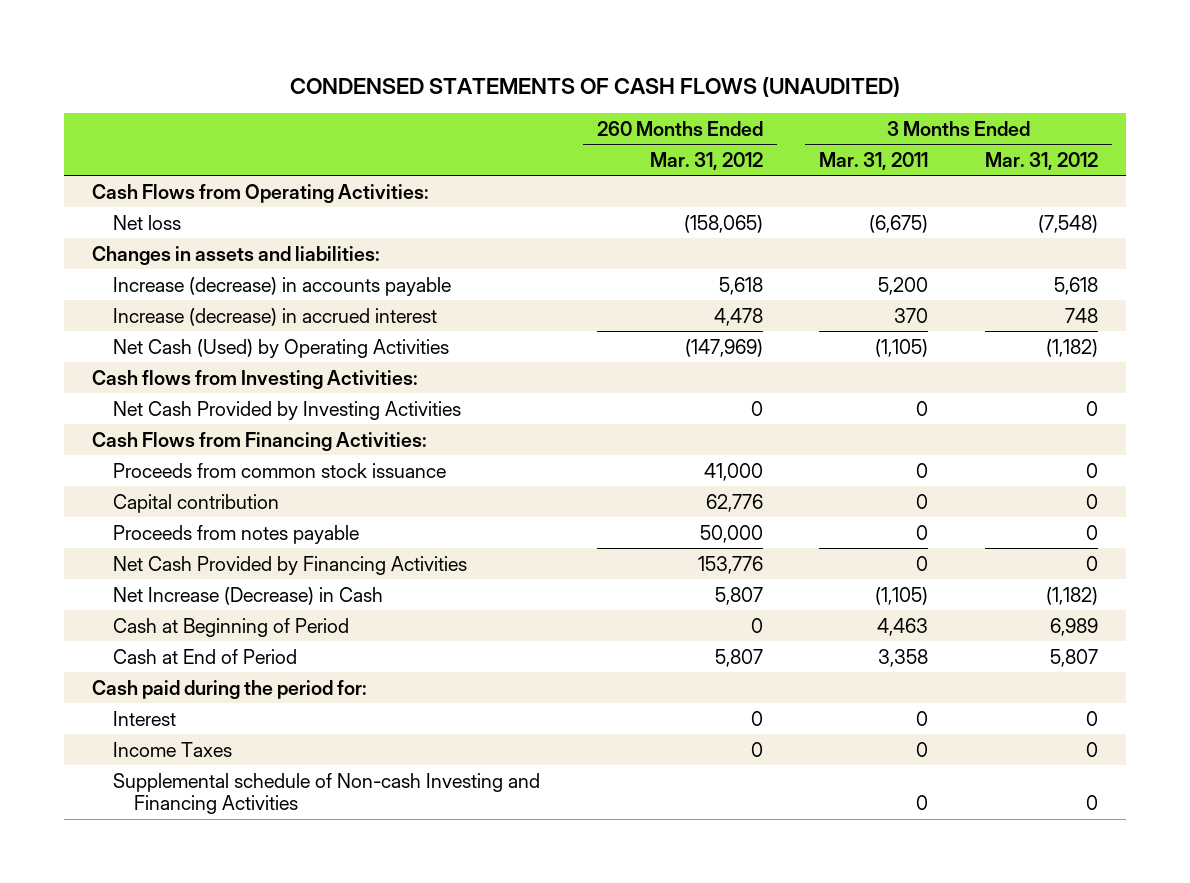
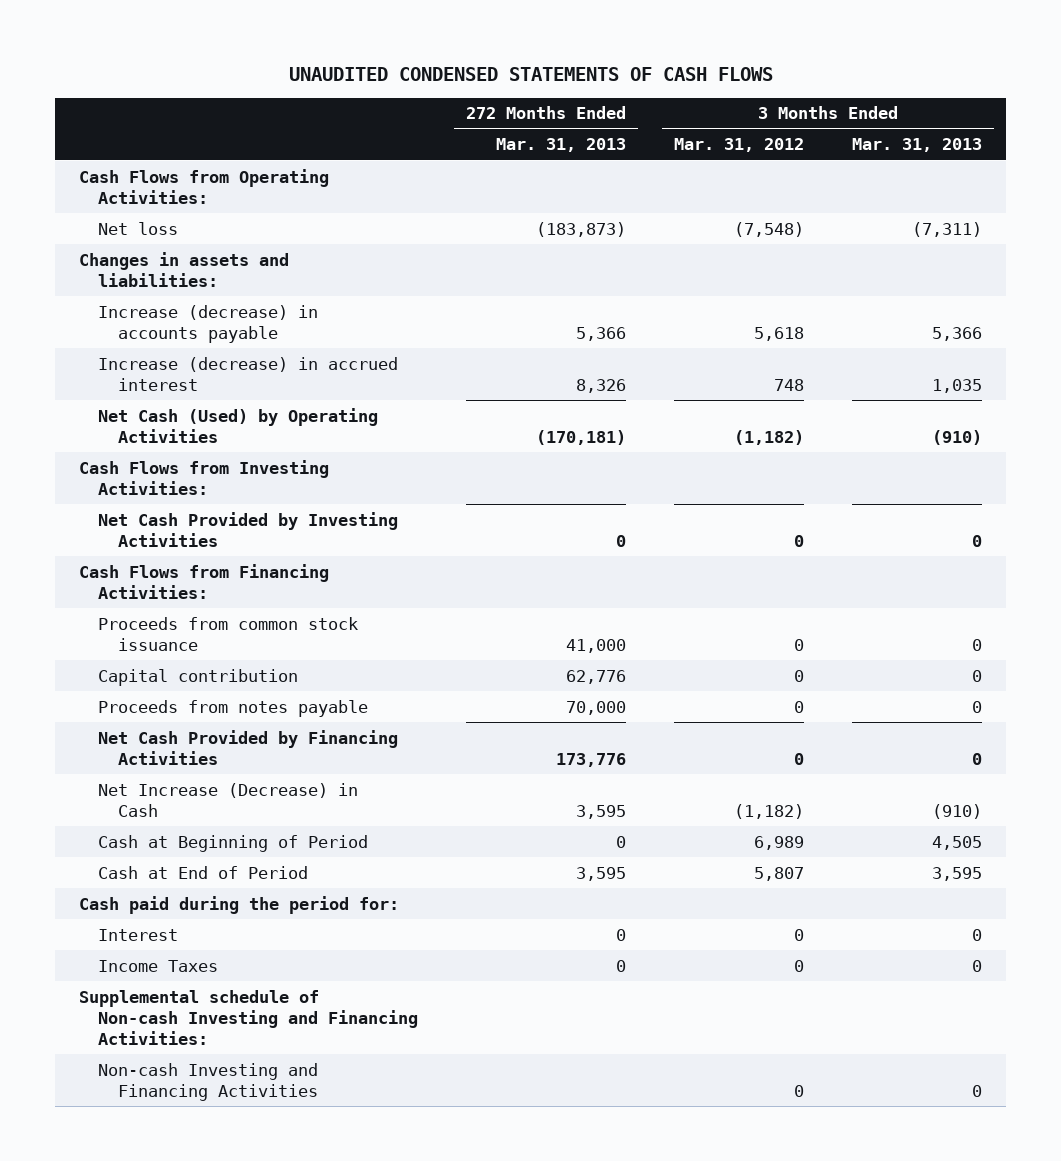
- CONDENSED STATEMENTS OF CASH FLOWS (UNAUDITED)
+ UNAUDITED CONDENSED STATEMENTS OF CASH FLOWS
- | 260 Months Ended Mar. 31, 2012 | 3 Months Ended Mar. 31, 2011 | 3 Months Ended Mar. 31, 2012
+ | 272 Months Ended Mar. 31, 2013 | 3 Months Ended Mar. 31, 2012 | 3 Months Ended Mar. 31, 2013
- Cash flows from Investing Activities:
+ Cash Flows from Investing Activities:
- Supplemental schedule of Non-cash Investing and Financing Activities | | 0 | 0
+ Supplemental schedule of Non-cash Investing and Financing Activities:
+ Non-cash Investing and Financing Activities | | 0 | 0

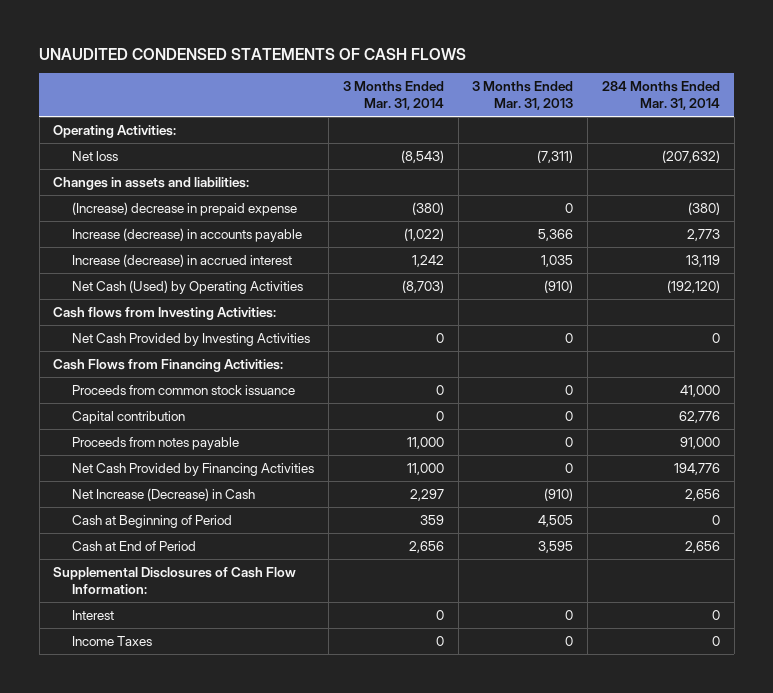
- | 272 Months Ended Mar. 31, 2013 | 3 Months Ended Mar. 31, 2012 | 3 Months Ended Mar. 31, 2013
+ | 3 Months Ended Mar. 31, 2014 | 3 Months Ended Mar. 31, 2013 | 284 Months Ended Mar. 31, 2014
- Cash Flows from Operating Activities:
+ Operating Activities:
+ (Increase) decrease in prepaid expense | (380) | 0 | (380)
- Cash Flows from Investing Activities:
+ Cash flows from Investing Activities:
- Cash paid during the period for:
+ Supplemental Disclosures of Cash Flow Information:
- Supplemental schedule of Non-cash Investing and Financing Activities:
- Non-cash Investing and Financing Activities | | 0 | 0

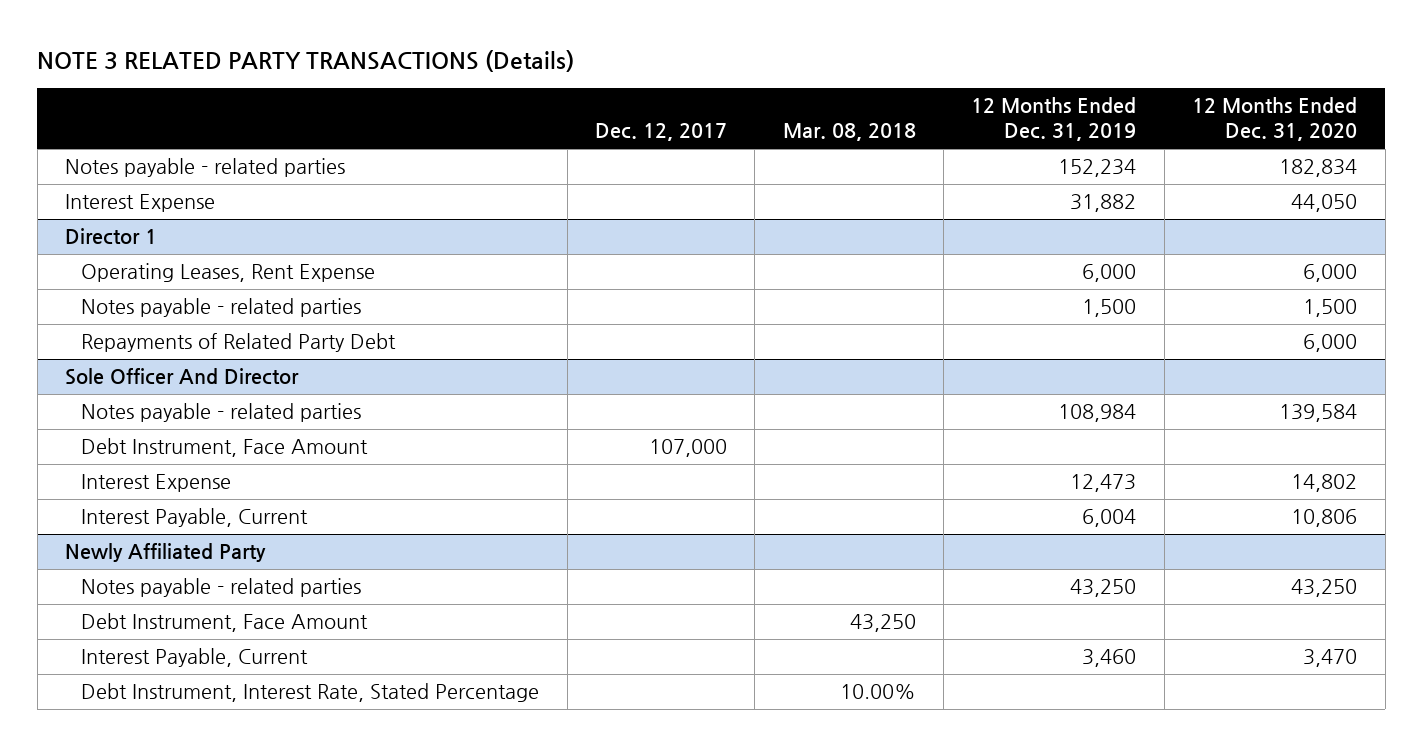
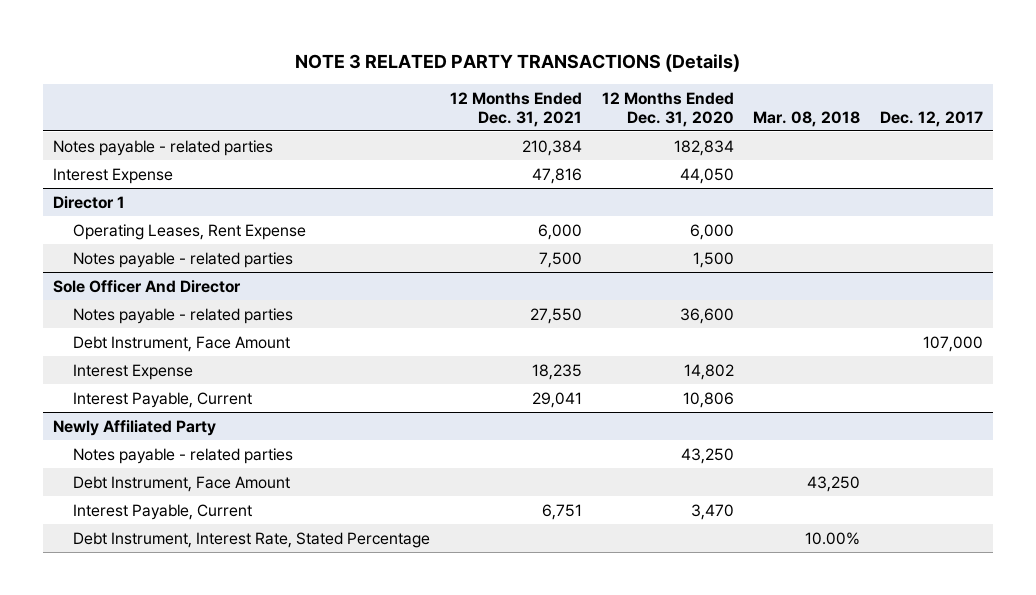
- | Dec. 12, 2017 | Mar. 08, 2018 | 12 Months Ended Dec. 31, 2019 | 12 Months Ended Dec. 31, 2020
+ | 12 Months Ended Dec. 31, 2021 | 12 Months Ended Dec. 31, 2020 | Mar. 08, 2018 | Dec. 12, 2017
@ Director 1
- Repayments of Related Party Debt | | | | 6,000
@ Sole Officer And Director
- Notes payable - related parties | | | 108,984 | 139,584
+ Notes payable - related parties | 27,550 | 36,600 | |

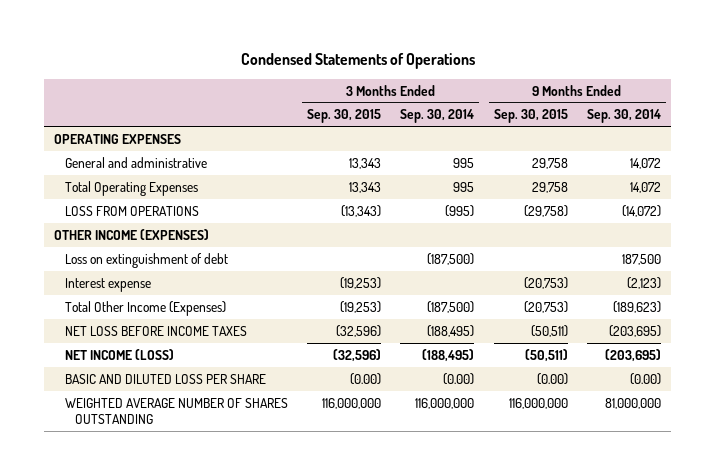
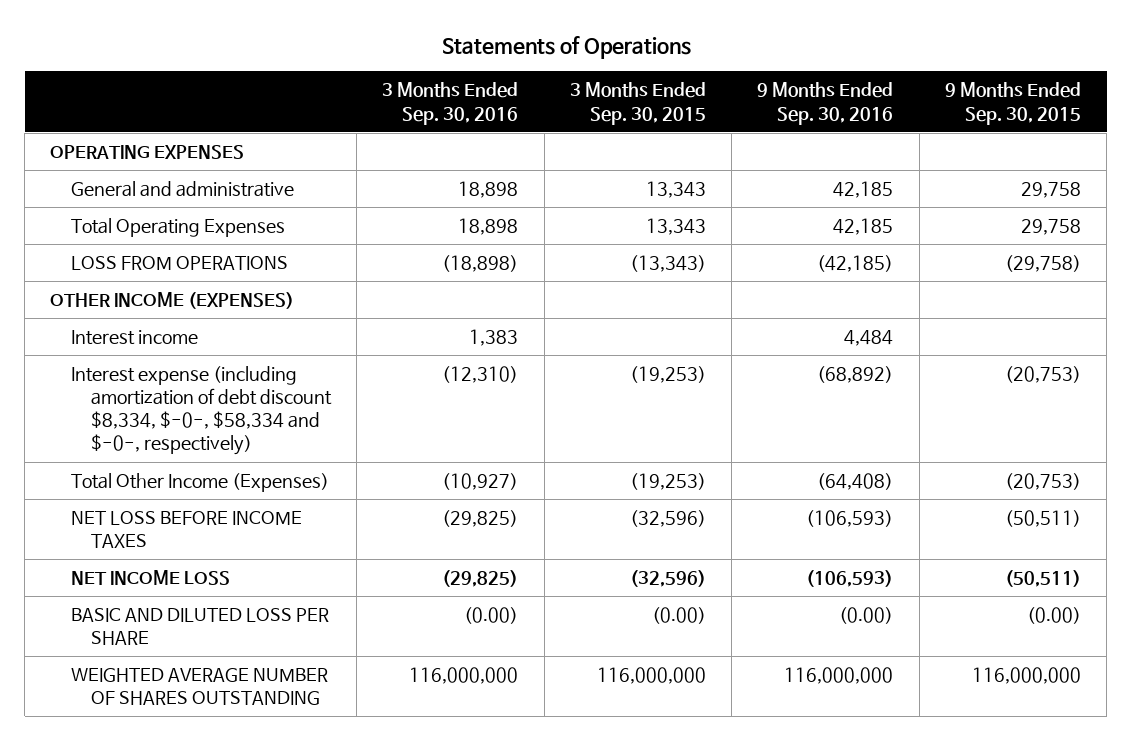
- Condensed Statements of Operations
+ Statements of Operations
- | 3 Months Ended Sep. 30, 2015 | 3 Months Ended Sep. 30, 2014 | 9 Months Ended Sep. 30, 2015 | 9 Months Ended Sep. 30, 2014
+ | 3 Months Ended Sep. 30, 2016 | 3 Months Ended Sep. 30, 2015 | 9 Months Ended Sep. 30, 2016 | 9 Months Ended Sep. 30, 2015
- Loss on extinguishment of debt | | (187,500) | | 187,500
- Interest expense | (19,253) | | (20,753) | (2,123)
+ Interest income | 1,383 | | 4,484 |
+ Interest expense (including amortization of debt discount $8,334, $-0-, $58,334 and $-0-, respectively) | (12,310) | (19,253) | (68,892) | (20,753)
- NET INCOME (LOSS) | (32,596) | (188,495) | (50,511) | (203,695)
+ NET INCOME LOSS | (29,825) | (32,596) | (106,593) | (50,511)

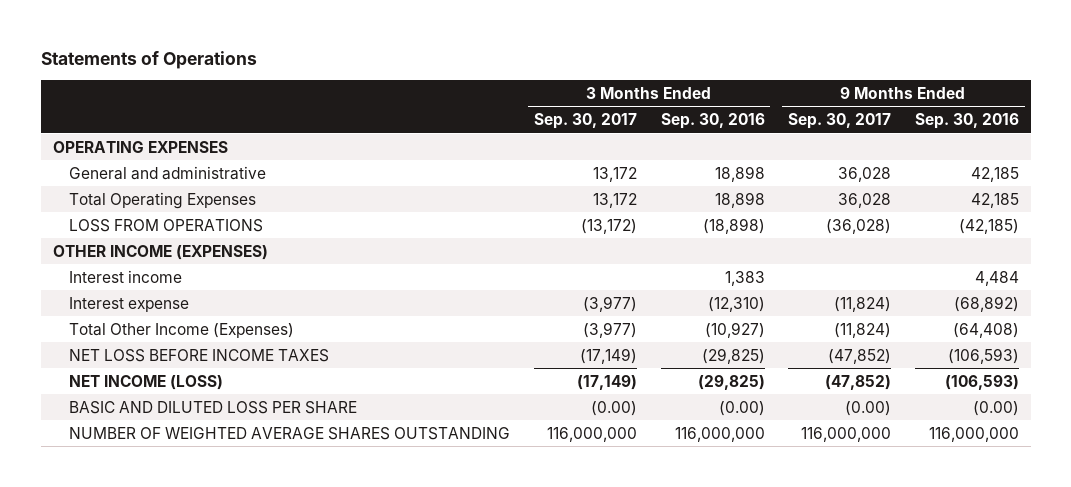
- | 3 Months Ended Sep. 30, 2016 | 3 Months Ended Sep. 30, 2015 | 9 Months Ended Sep. 30, 2016 | 9 Months Ended Sep. 30, 2015
+ | 3 Months Ended Sep. 30, 2017 | 3 Months Ended Sep. 30, 2016 | 9 Months Ended Sep. 30, 2017 | 9 Months Ended Sep. 30, 2016
- Interest expense (including amortization of debt discount $8,334, $-0-, $58,334 and $-0-, respectively) | (12,310) | (19,253) | (68,892) | (20,753)
+ Interest expense | (3,977) | (12,310) | (11,824) | (68,892)
- NET INCOME LOSS | (29,825) | (32,596) | (106,593) | (50,511)
+ NET INCOME (LOSS) | (17,149) | (29,825) | (47,852) | (106,593)
- WEIGHTED AVERAGE NUMBER OF SHARES OUTSTANDING | 116,000,000 | 116,000,000 | 116,000,000 | 116,000,000
+ NUMBER OF WEIGHTED AVERAGE SHARES OUTSTANDING | 116,000,000 | 116,000,000 | 116,000,000 | 116,000,000

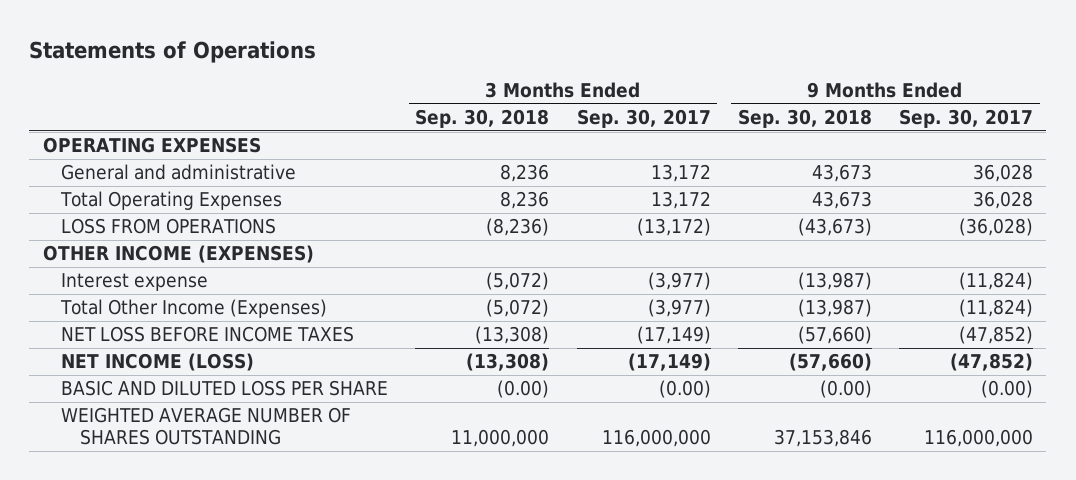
- | 3 Months Ended Sep. 30, 2017 | 3 Months Ended Sep. 30, 2016 | 9 Months Ended Sep. 30, 2017 | 9 Months Ended Sep. 30, 2016
+ | 3 Months Ended Sep. 30, 2018 | 3 Months Ended Sep. 30, 2017 | 9 Months Ended Sep. 30, 2018 | 9 Months Ended Sep. 30, 2017
- Interest income | | 1,383 | | 4,484
- NUMBER OF WEIGHTED AVERAGE SHARES OUTSTANDING | 116,000,000 | 116,000,000 | 116,000,000 | 116,000,000
+ WEIGHTED AVERAGE NUMBER OF SHARES OUTSTANDING | 11,000,000 | 116,000,000 | 37,153,846 | 116,000,000

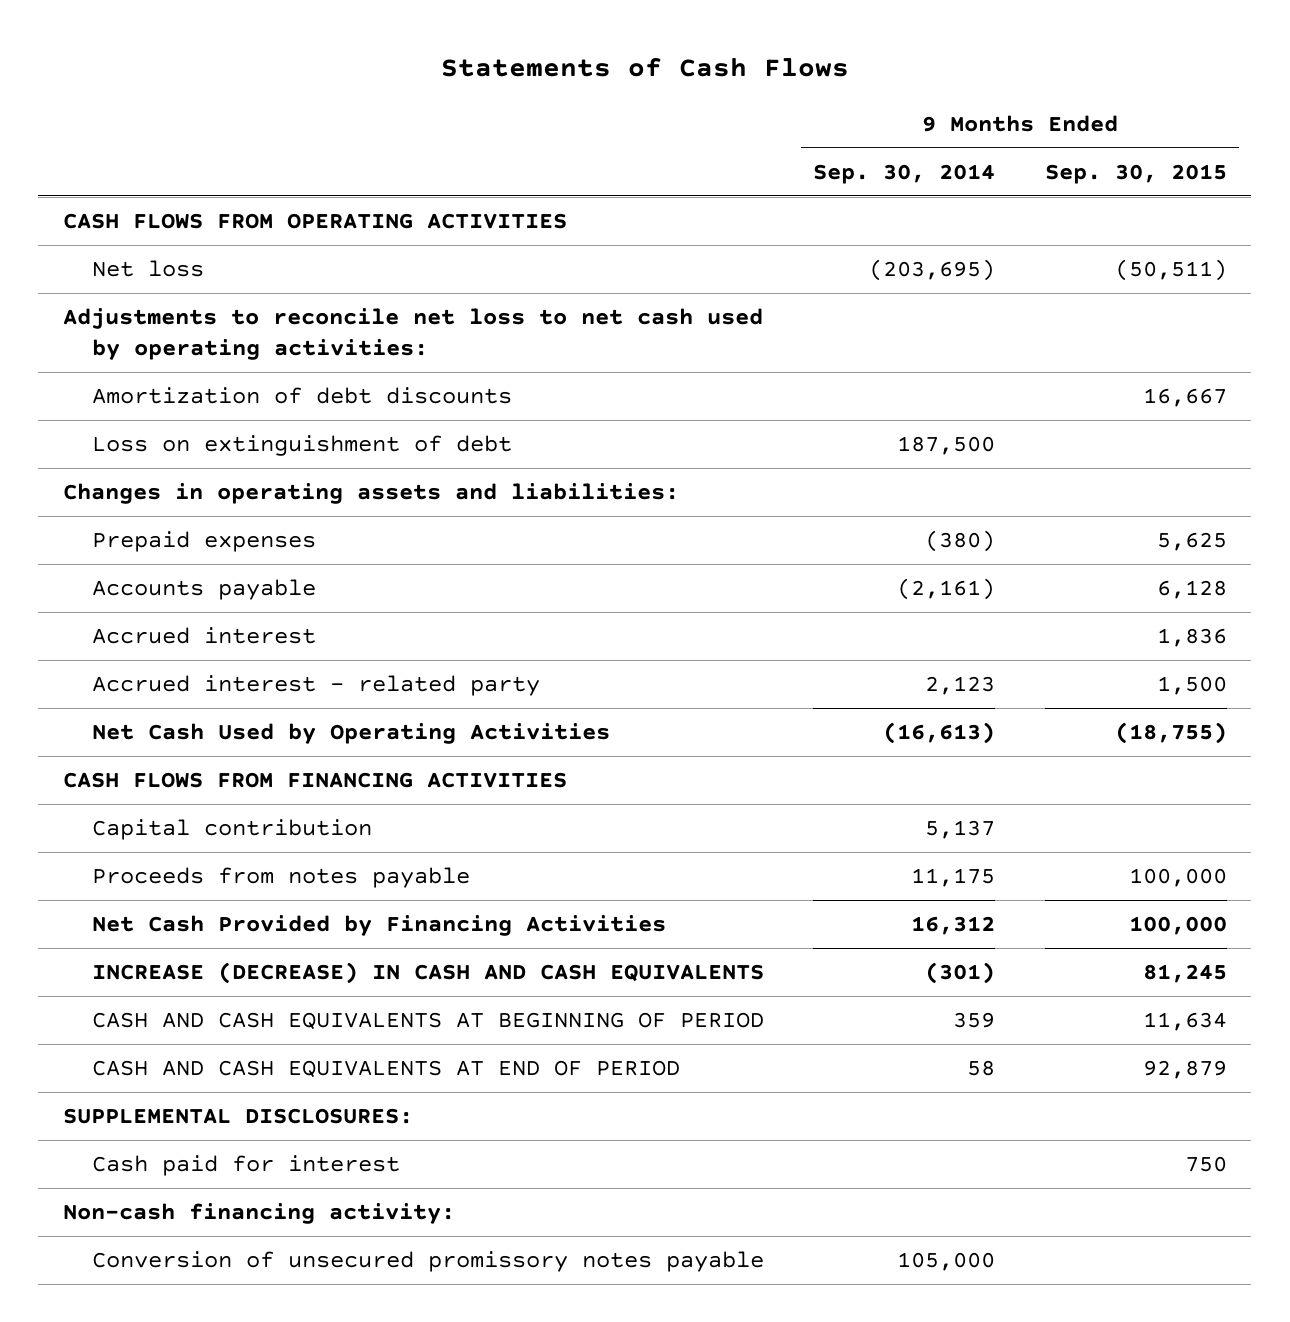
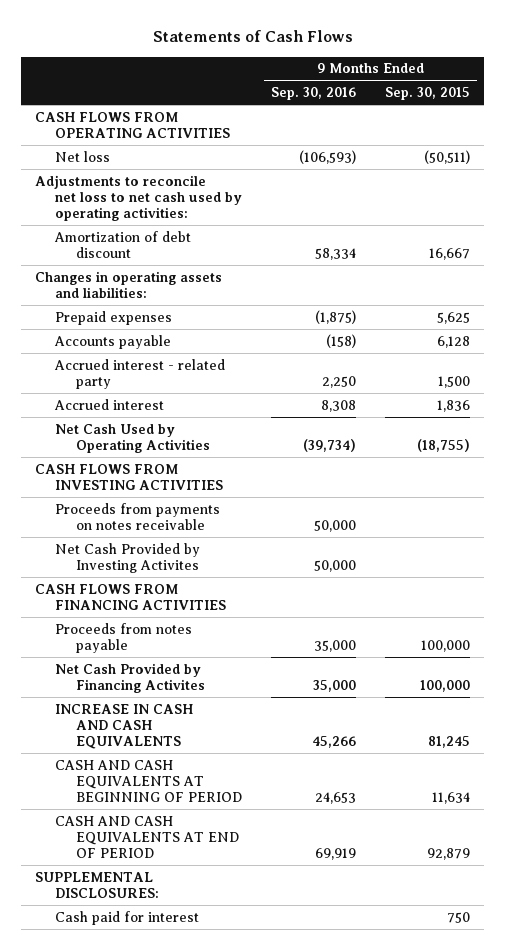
- | 9 Months Ended Sep. 30, 2014 | 9 Months Ended Sep. 30, 2015
+ | 9 Months Ended Sep. 30, 2016 | 9 Months Ended Sep. 30, 2015
- Amortization of debt discounts | | 16,667
- Loss on extinguishment of debt | 187,500 |
+ Amortization of debt discount | 58,334 | 16,667
moved down: Accrued interest | 8,308 | 1,836
+ CASH FLOWS FROM INVESTING ACTIVITIES
+ Proceeds from payments on notes receivable | 50,000 |
+ Net Cash Provided by Investing Activites | 50,000 |
- Capital contribution | 5,137 |
- Net Cash Provided by Financing Activities | 16,312 | 100,000
- INCREASE (DECREASE) IN CASH AND CASH EQUIVALENTS | (301) | 81,245
+ Net Cash Provided by Financing Activites | 35,000 | 100,000
+ INCREASE IN CASH AND CASH EQUIVALENTS | 45,266 | 81,245
- Non-cash financing activity:
- Conversion of unsecured promissory notes payable | 105,000 |

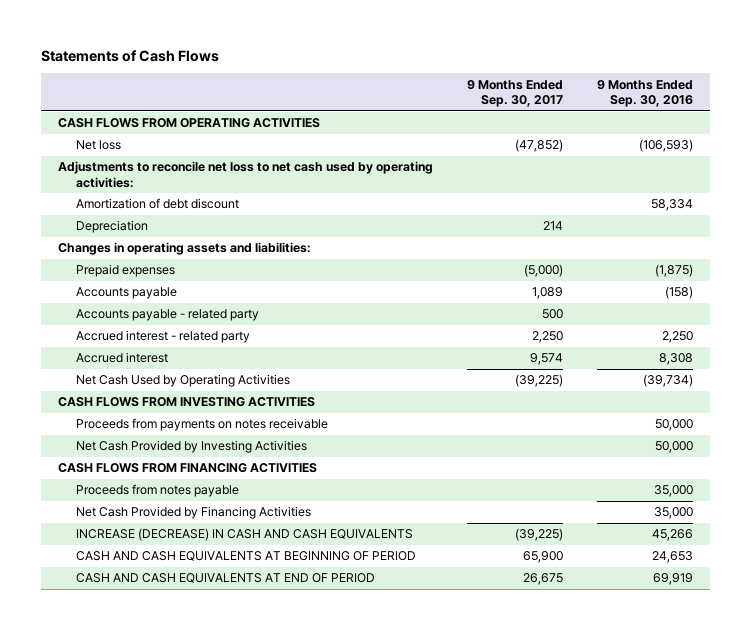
- | 9 Months Ended Sep. 30, 2016 | 9 Months Ended Sep. 30, 2015
+ | 9 Months Ended Sep. 30, 2017 | 9 Months Ended Sep. 30, 2016
+ Depreciation | 214 |
+ Accounts payable - related party | 500 |
- Net Cash Provided by Investing Activites | 50,000 |
+ Net Cash Provided by Investing Activities | | 50,000
- Net Cash Provided by Financing Activites | 35,000 | 100,000
- INCREASE IN CASH AND CASH EQUIVALENTS | 45,266 | 81,245
+ Net Cash Provided by Financing Activities | | 35,000
+ INCREASE (DECREASE) IN CASH AND CASH EQUIVALENTS | (39,225) | 45,266
- SUPPLEMENTAL DISCLOSURES:
- Cash paid for interest | | 750

